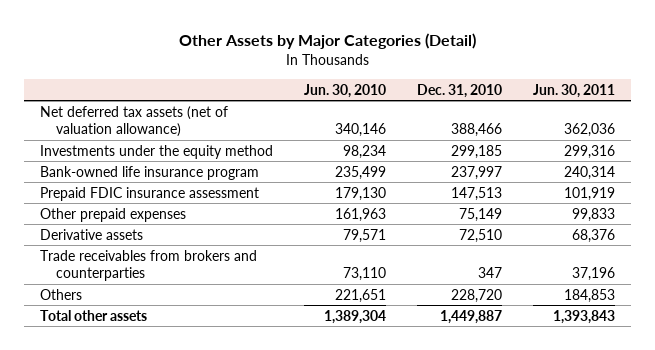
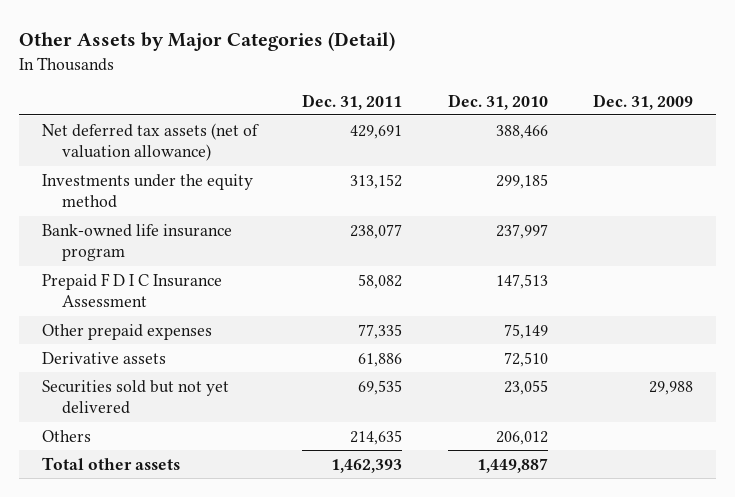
- | Jun. 30, 2010 | Dec. 31, 2010 | Jun. 30, 2011
+ | Dec. 31, 2011 | Dec. 31, 2010 | Dec. 31, 2009
- Prepaid FDIC insurance assessment | 179,130 | 147,513 | 101,919
+ Prepaid F D I C Insurance Assessment | 58,082 | 147,513 |
- Trade receivables from brokers and counterparties | 73,110 | 347 | 37,196
- Others | 221,651 | 228,720 | 184,853
+ Securities sold but not yet delivered | 69,535 | 23,055 | 29,988
+ Others | 214,635 | 206,012 |

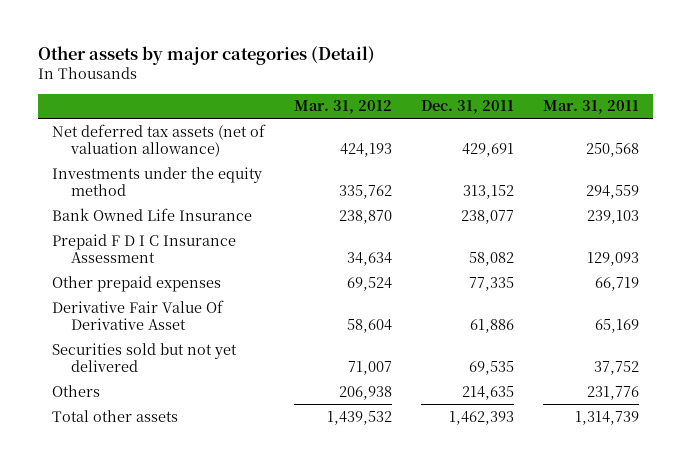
- Other Assets by Major Categories (Detail)
+ Other assets by major categories (Detail)
- | Dec. 31, 2011 | Dec. 31, 2010 | Dec. 31, 2009
+ | Mar. 31, 2012 | Dec. 31, 2011 | Mar. 31, 2011
- Bank-owned life insurance program | 238,077 | 237,997 |
+ Bank Owned Life Insurance | 238,870 | 238,077 | 239,103
- Derivative assets | 61,886 | 72,510 |
+ Derivative Fair Value Of Derivative Asset | 58,604 | 61,886 | 65,169

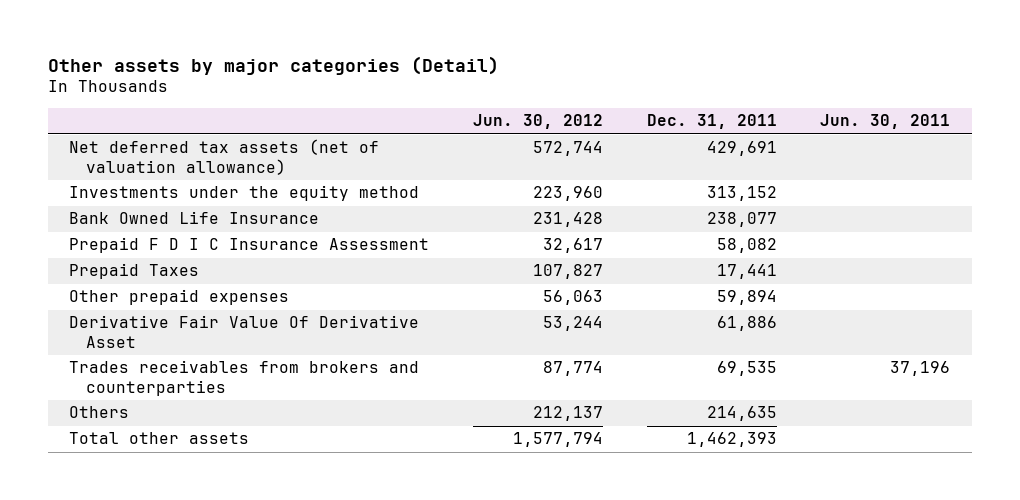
- | Mar. 31, 2012 | Dec. 31, 2011 | Mar. 31, 2011
+ | Jun. 30, 2012 | Dec. 31, 2011 | Jun. 30, 2011
- Other prepaid expenses | 69,524 | 77,335 | 66,719
+ Prepaid Taxes | 107,827 | 17,441 |
+ Other prepaid expenses | 56,063 | 59,894 |
- Securities sold but not yet delivered | 71,007 | 69,535 | 37,752
+ Trades receivables from brokers and counterparties | 87,774 | 69,535 | 37,196

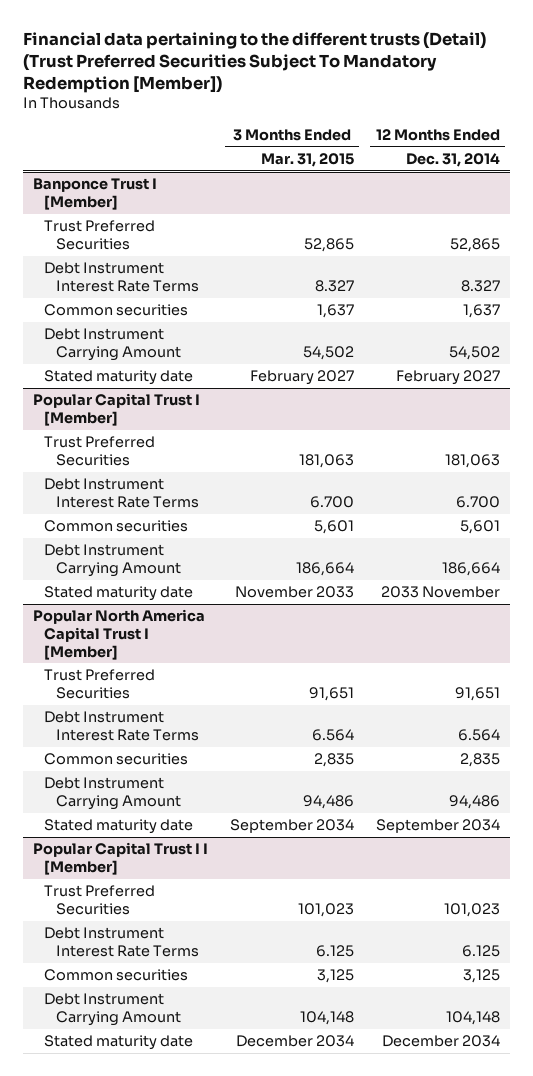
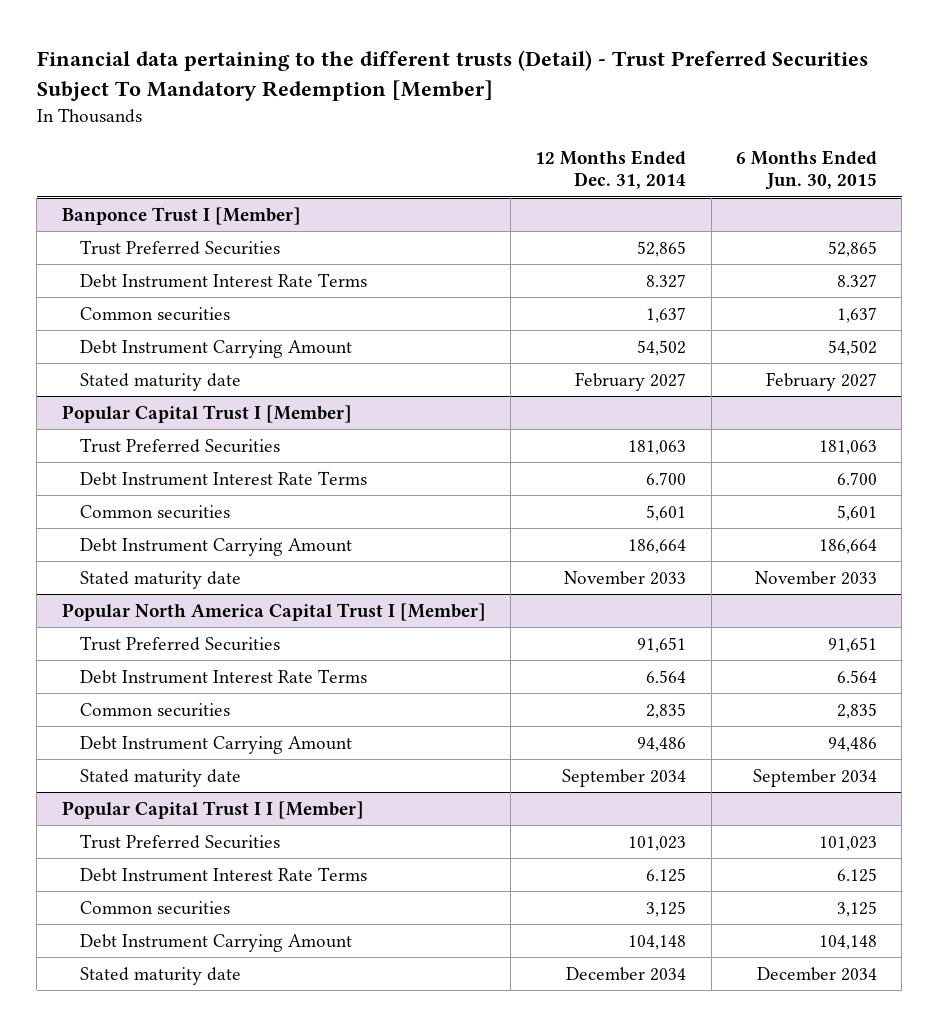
- Financial data pertaining to the different trusts (Detail) (Trust Preferred Securities Subject To Mandatory Redemption [Member])
+ Financial data pertaining to the different trusts (Detail) - Trust Preferred Securities Subject To Mandatory Redemption [Member]
- | 3 Months Ended Mar. 31, 2015 | 12 Months Ended Dec. 31, 2014
+ | 12 Months Ended Dec. 31, 2014 | 6 Months Ended Jun. 30, 2015
@ Popular Capital Trust I [Member]
- Stated maturity date | November 2033 | 2033 November
+ Stated maturity date | November 2033 | November 2033

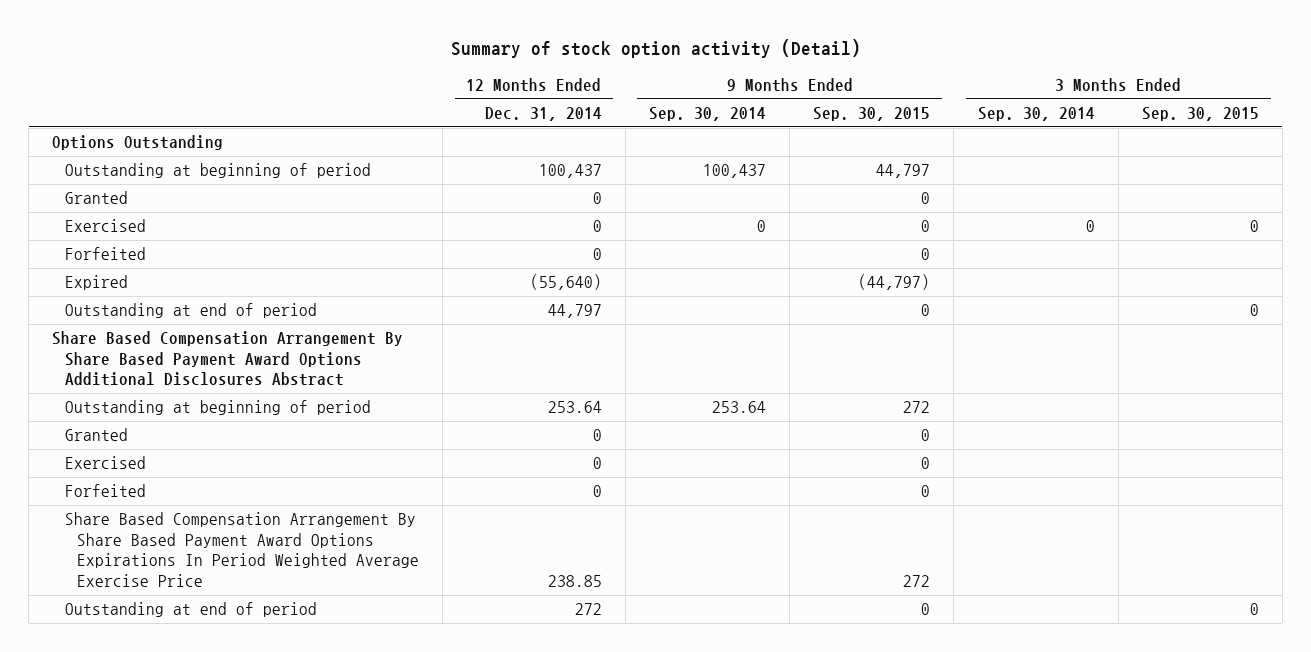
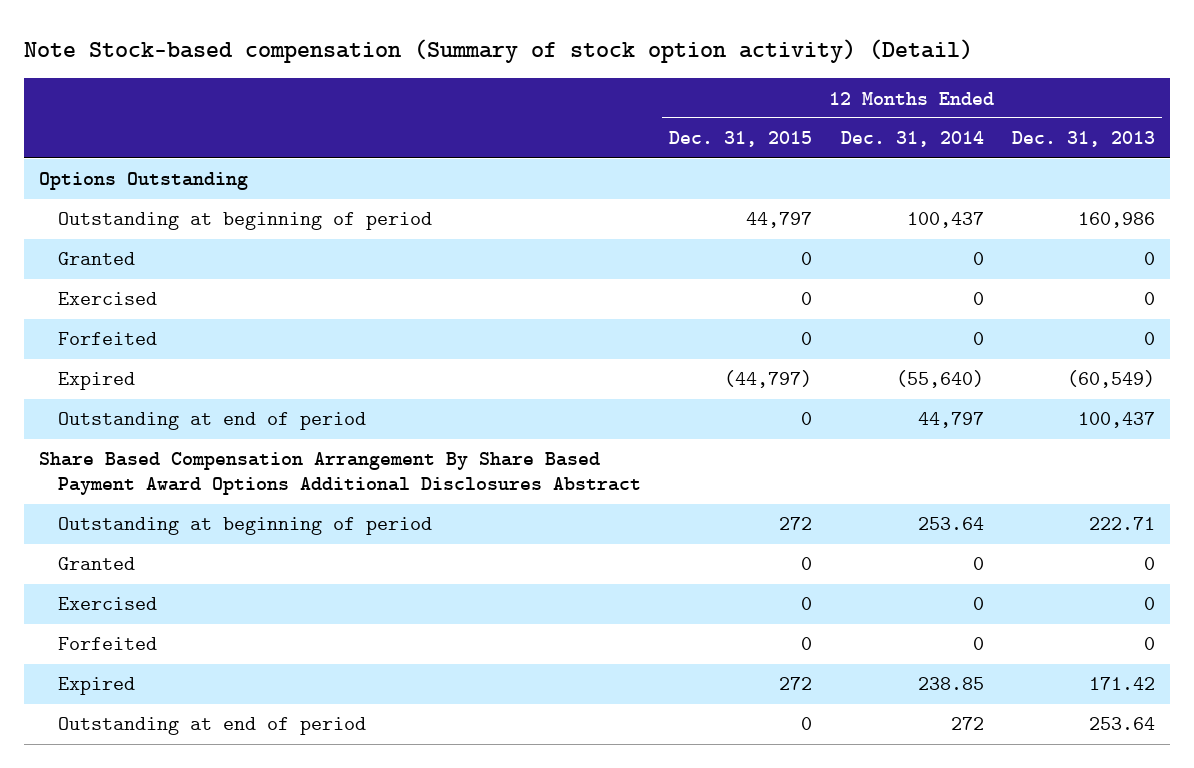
- Summary of stock option activity (Detail)
+ Note Stock-based compensation (Summary of stock option activity) (Detail)
- | 12 Months Ended Dec. 31, 2014 | 9 Months Ended Sep. 30, 2014 | 9 Months Ended Sep. 30, 2015 | 3 Months Ended Sep. 30, 2014 | 3 Months Ended Sep. 30, 2015
+ | 12 Months Ended Dec. 31, 2015 | 12 Months Ended Dec. 31, 2014 | 12 Months Ended Dec. 31, 2013
- Share Based Compensation Arrangement By Share Based Payment Award Options Expirations In Period Weighted Average Exercise Price | 238.85 | | 272 | |
+ Expired | 272 | 238.85 | 171.42

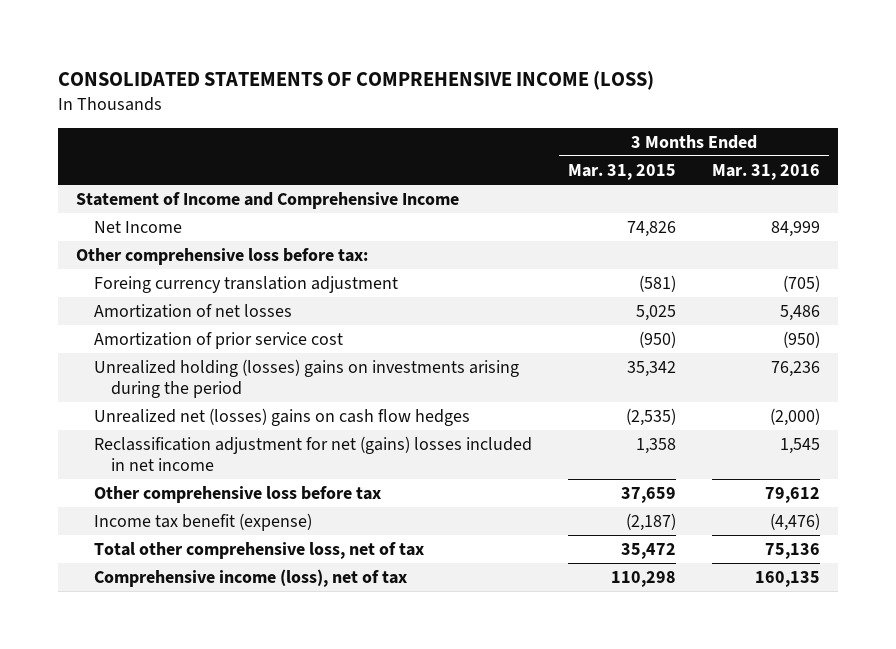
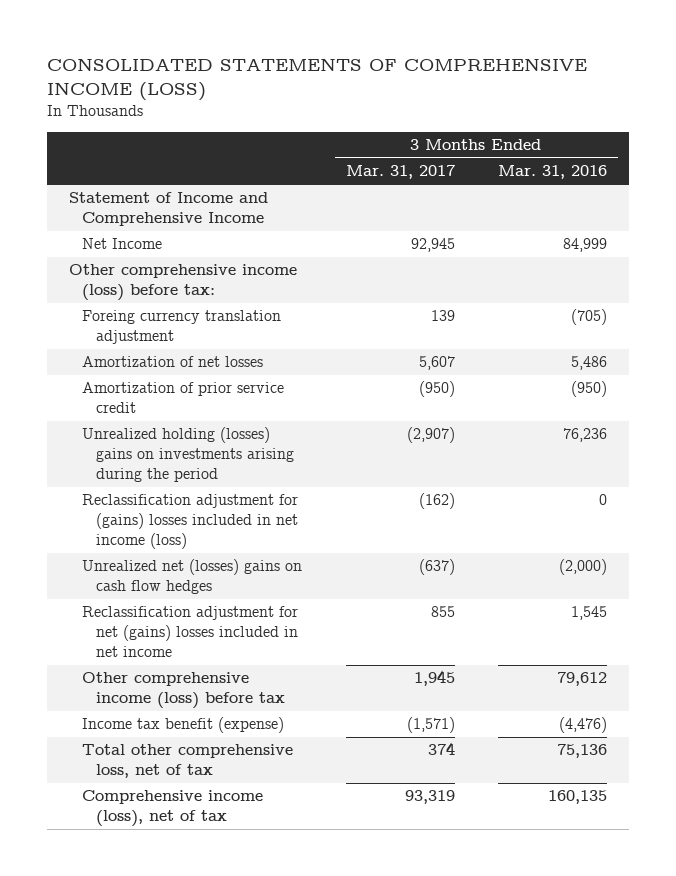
- | 3 Months Ended Mar. 31, 2015 | 3 Months Ended Mar. 31, 2016
+ | 3 Months Ended Mar. 31, 2017 | 3 Months Ended Mar. 31, 2016
- Other comprehensive loss before tax:
+ Other comprehensive income (loss) before tax:
- Amortization of prior service cost | (950) | (950)
+ Amortization of prior service credit | (950) | (950)
+ Reclassification adjustment for (gains) losses included in net income (loss) | (162) | 0
- Other comprehensive loss before tax | 37,659 | 79,612
+ Other comprehensive income (loss) before tax | 1,945 | 79,612

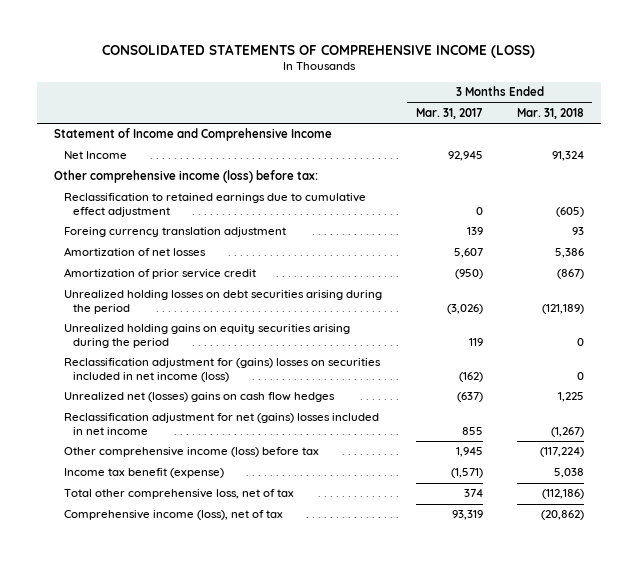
- | 3 Months Ended Mar. 31, 2017 | 3 Months Ended Mar. 31, 2016
+ | 3 Months Ended Mar. 31, 2017 | 3 Months Ended Mar. 31, 2018
+ Reclassification to retained earnings due to cumulative effect adjustment | 0 | (605)
- Unrealized holding (losses) gains on investments arising during the period | (2,907) | 76,236
- Reclassification adjustment for (gains) losses included in net income (loss) | (162) | 0
+ Unrealized holding losses on debt securities arising during the period | (3,026) | (121,189)
+ Unrealized holding gains on equity securities arising during the period | 119 | 0
+ Reclassification adjustment for (gains) losses on securities included in net income (loss) | (162) | 0

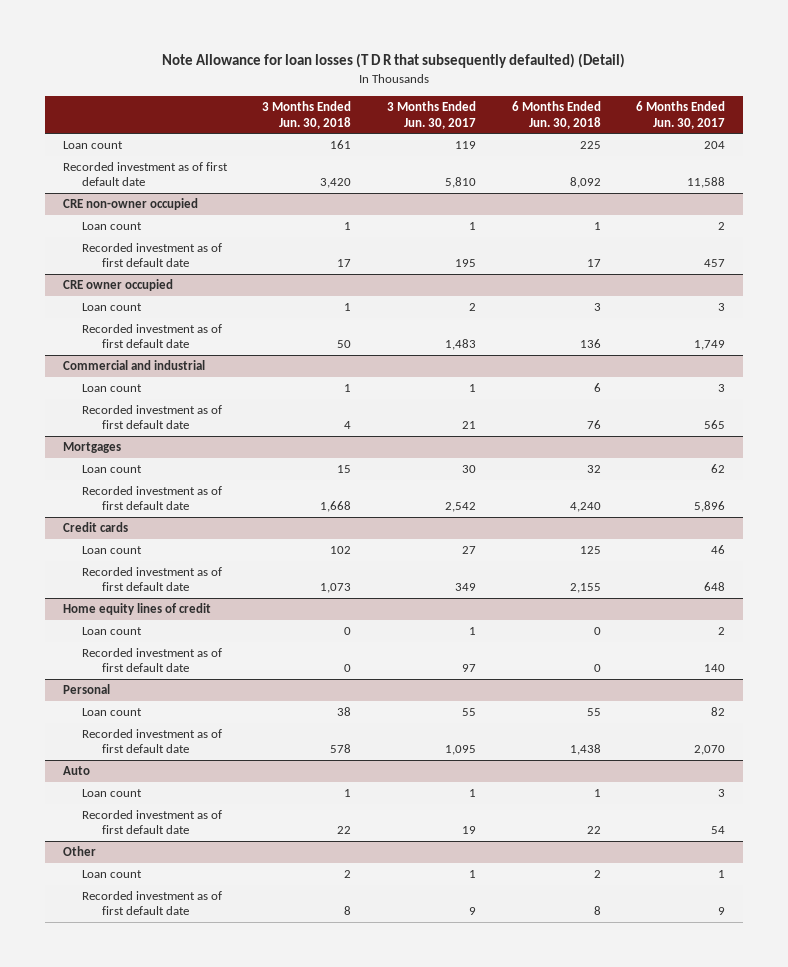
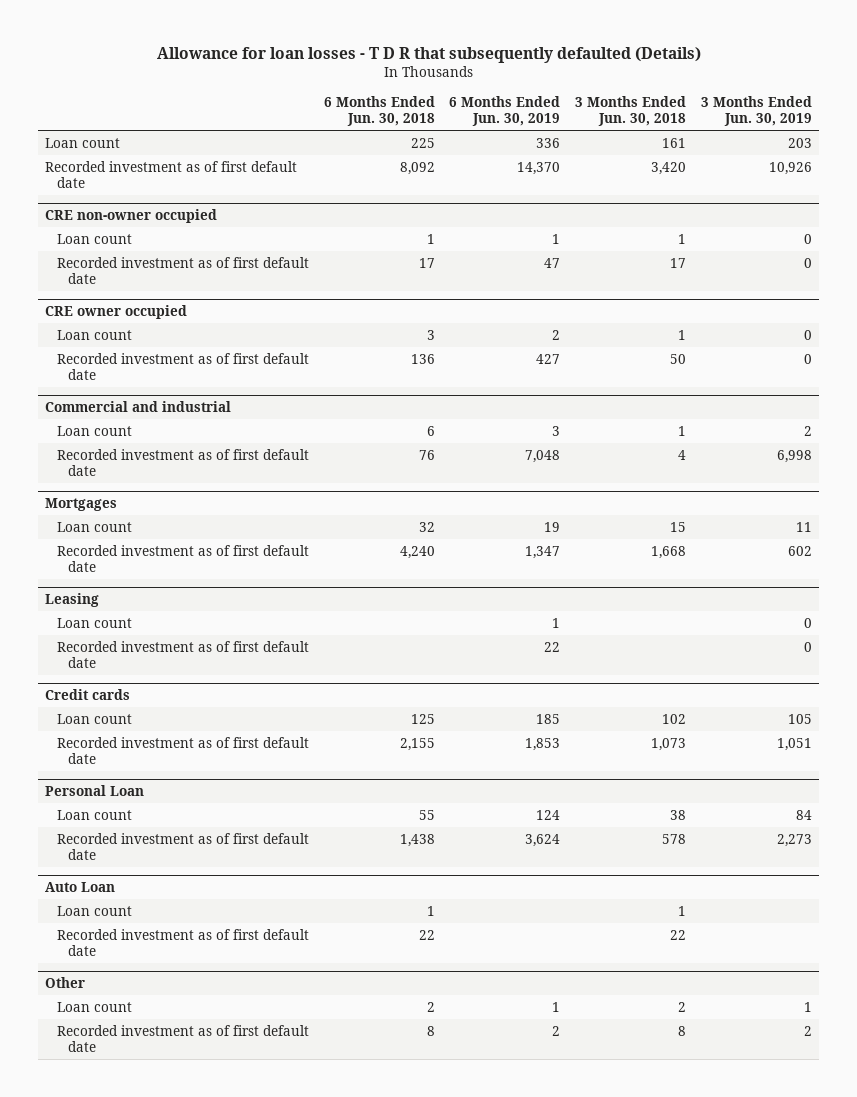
- Note Allowance for loan losses (T D R that subsequently defaulted) (Detail)
+ Allowance for loan losses - T D R that subsequently defaulted (Details)
- | 3 Months Ended Jun. 30, 2018 | 3 Months Ended Jun. 30, 2017 | 6 Months Ended Jun. 30, 2018 | 6 Months Ended Jun. 30, 2017
+ | 6 Months Ended Jun. 30, 2018 | 6 Months Ended Jun. 30, 2019 | 3 Months Ended Jun. 30, 2018 | 3 Months Ended Jun. 30, 2019
+ Leasing
+ Loan count | | 1 | | 0
+ Recorded investment as of first default date | | 22 | | 0
- Home equity lines of credit
- Loan count | 0 | 1 | 0 | 2
- Recorded investment as of first default date | 0 | 97 | 0 | 140
- Personal
+ Personal Loan
- Auto
+ Auto Loan

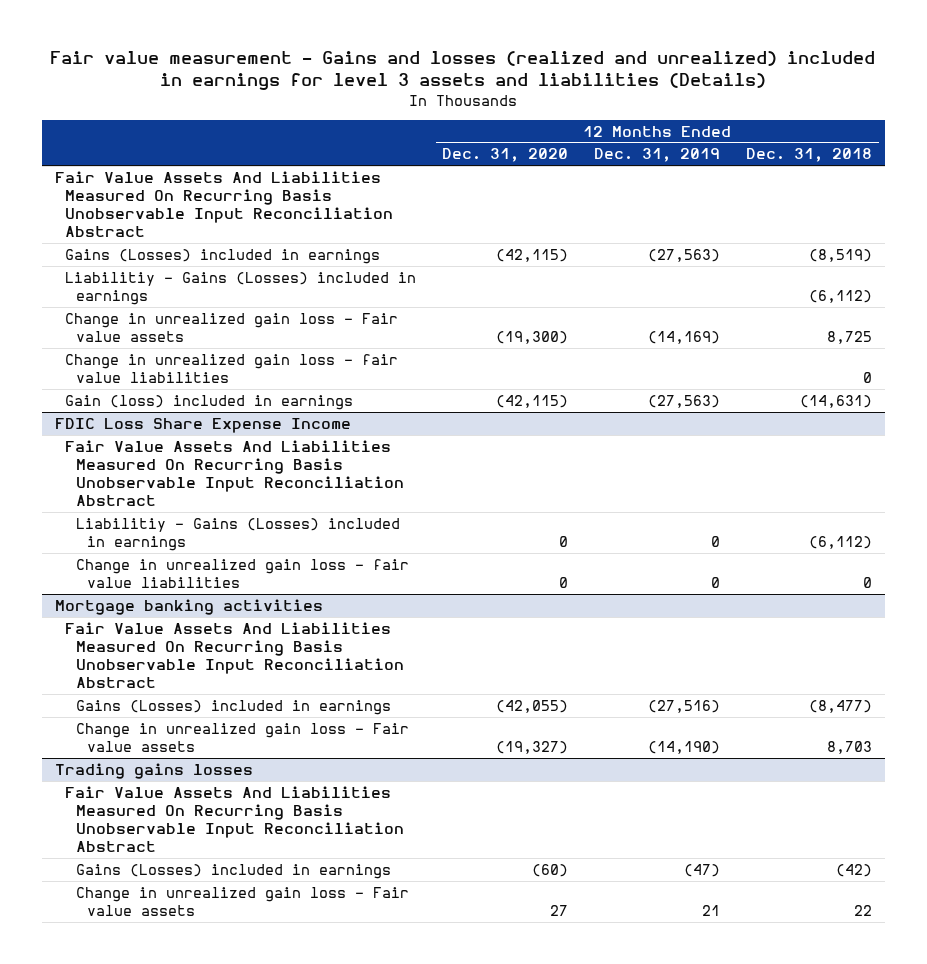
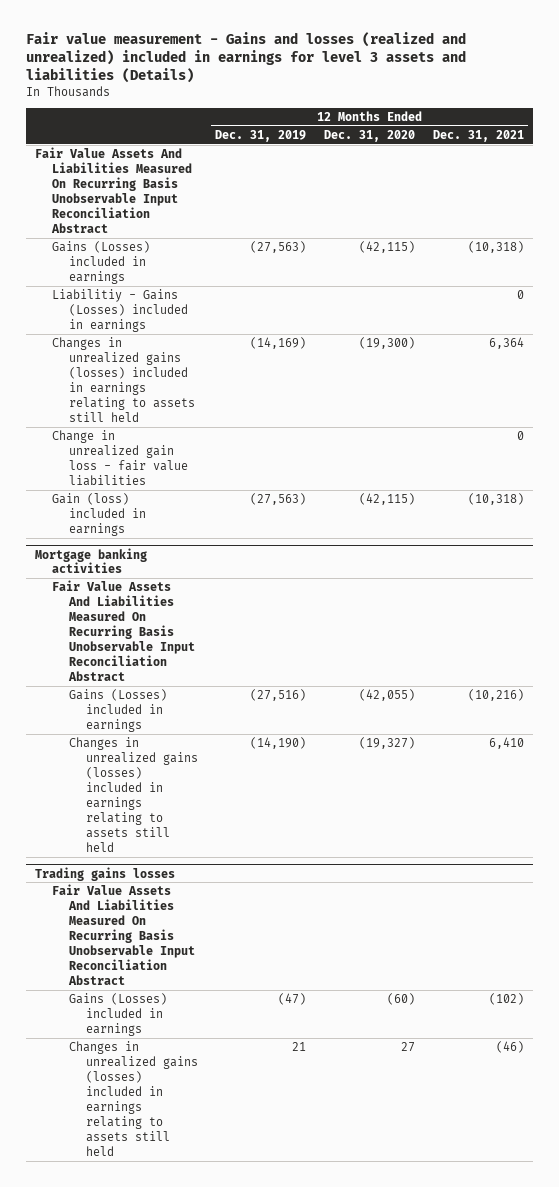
- | 12 Months Ended Dec. 31, 2020 | 12 Months Ended Dec. 31, 2019 | 12 Months Ended Dec. 31, 2018
+ | 12 Months Ended Dec. 31, 2019 | 12 Months Ended Dec. 31, 2020 | 12 Months Ended Dec. 31, 2021
- Change in unrealized gain loss - Fair value assets | (19,300) | (14,169) | 8,725
+ Changes in unrealized gains (losses) included in earnings relating to assets still held | (14,169) | (19,300) | 6,364
- FDIC Loss Share Expense Income
- Fair Value Assets And Liabilities Measured On Recurring Basis Unobservable Input Reconciliation Abstract
- Liabilitiy - Gains (Losses) included in earnings | 0 | 0 | (6,112)
- Change in unrealized gain loss - fair value liabilities | 0 | 0 | 0
@ Mortgage banking activities
- Change in unrealized gain loss - Fair value assets | (19,327) | (14,190) | 8,703
+ Changes in unrealized gains (losses) included in earnings relating to assets still held | (14,190) | (19,327) | 6,410
@ Trading gains losses
- Change in unrealized gain loss - Fair value assets | 27 | 21 | 22
+ Changes in unrealized gains (losses) included in earnings relating to assets still held | 21 | 27 | (46)

